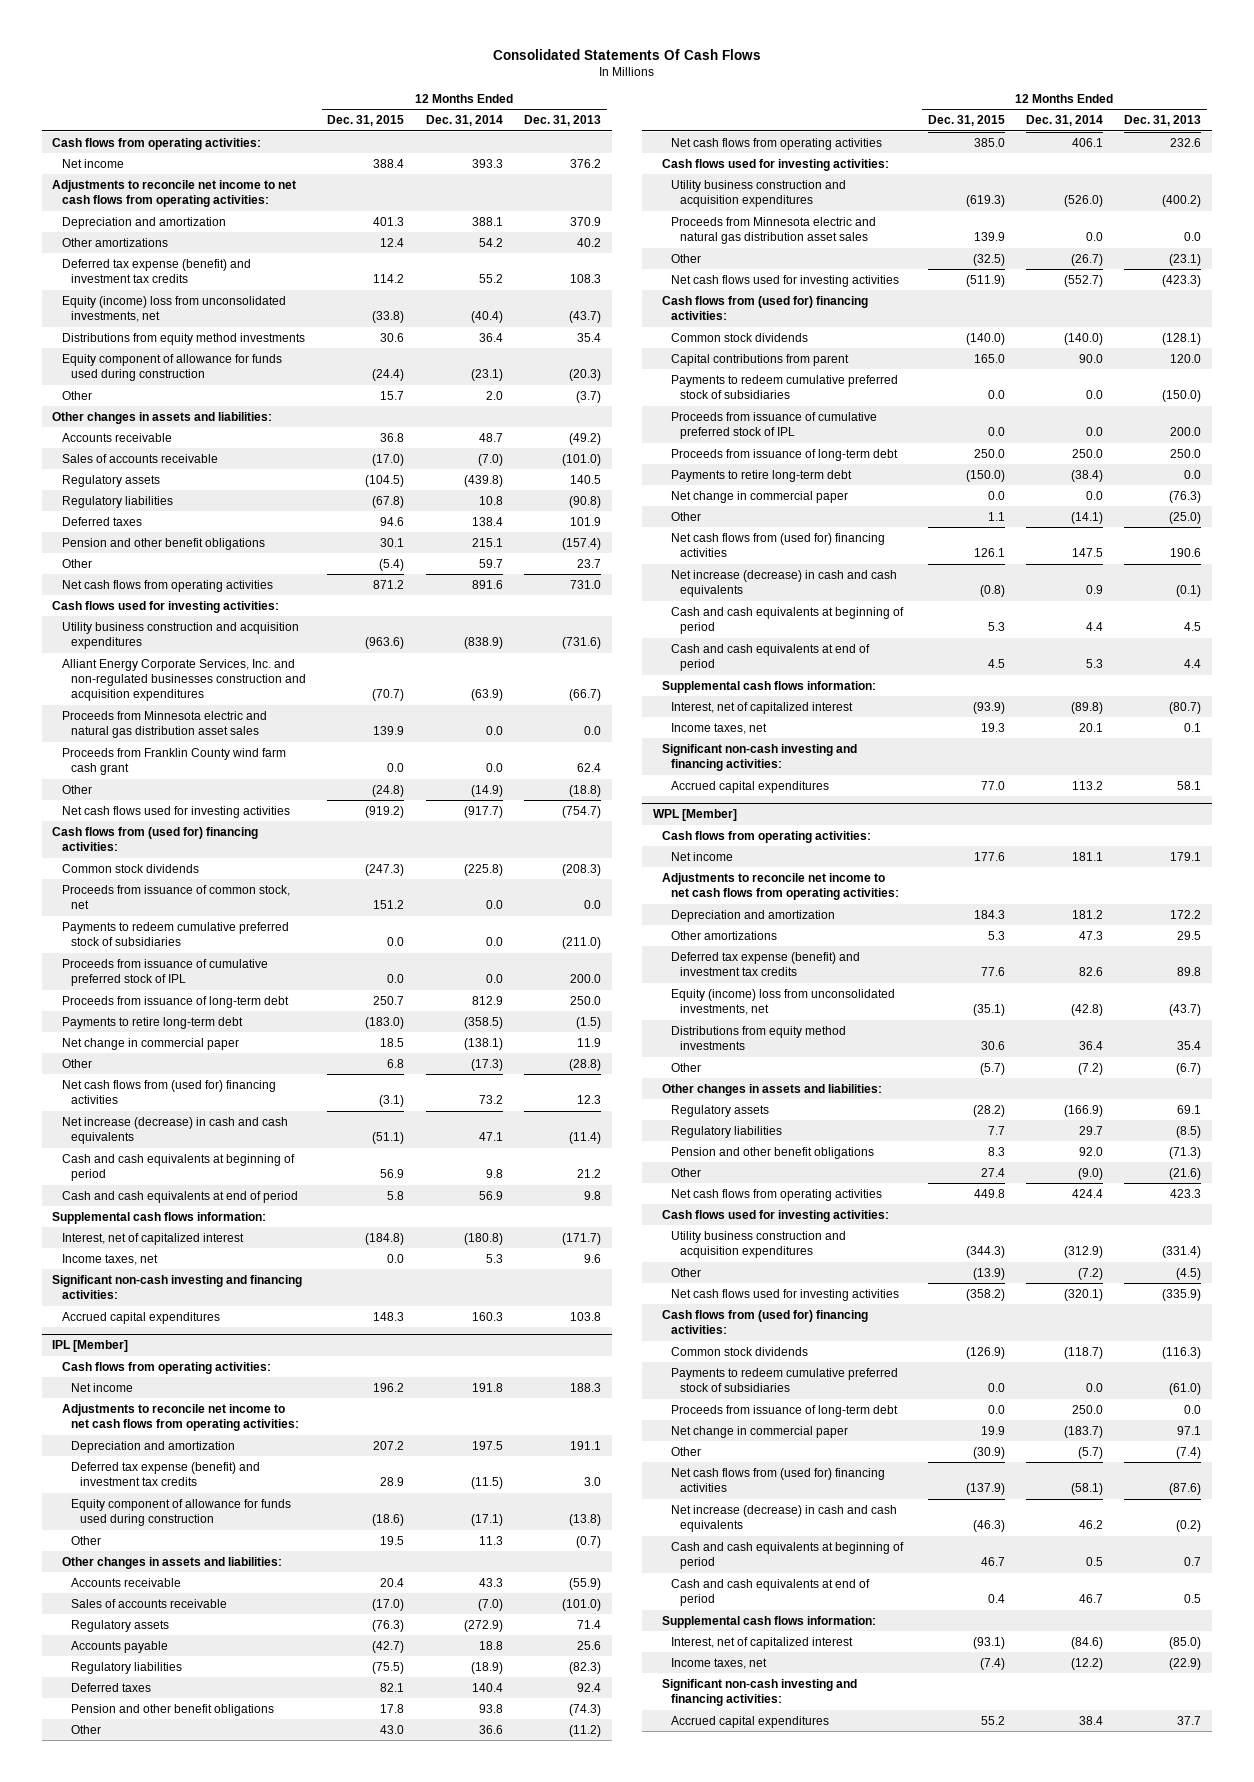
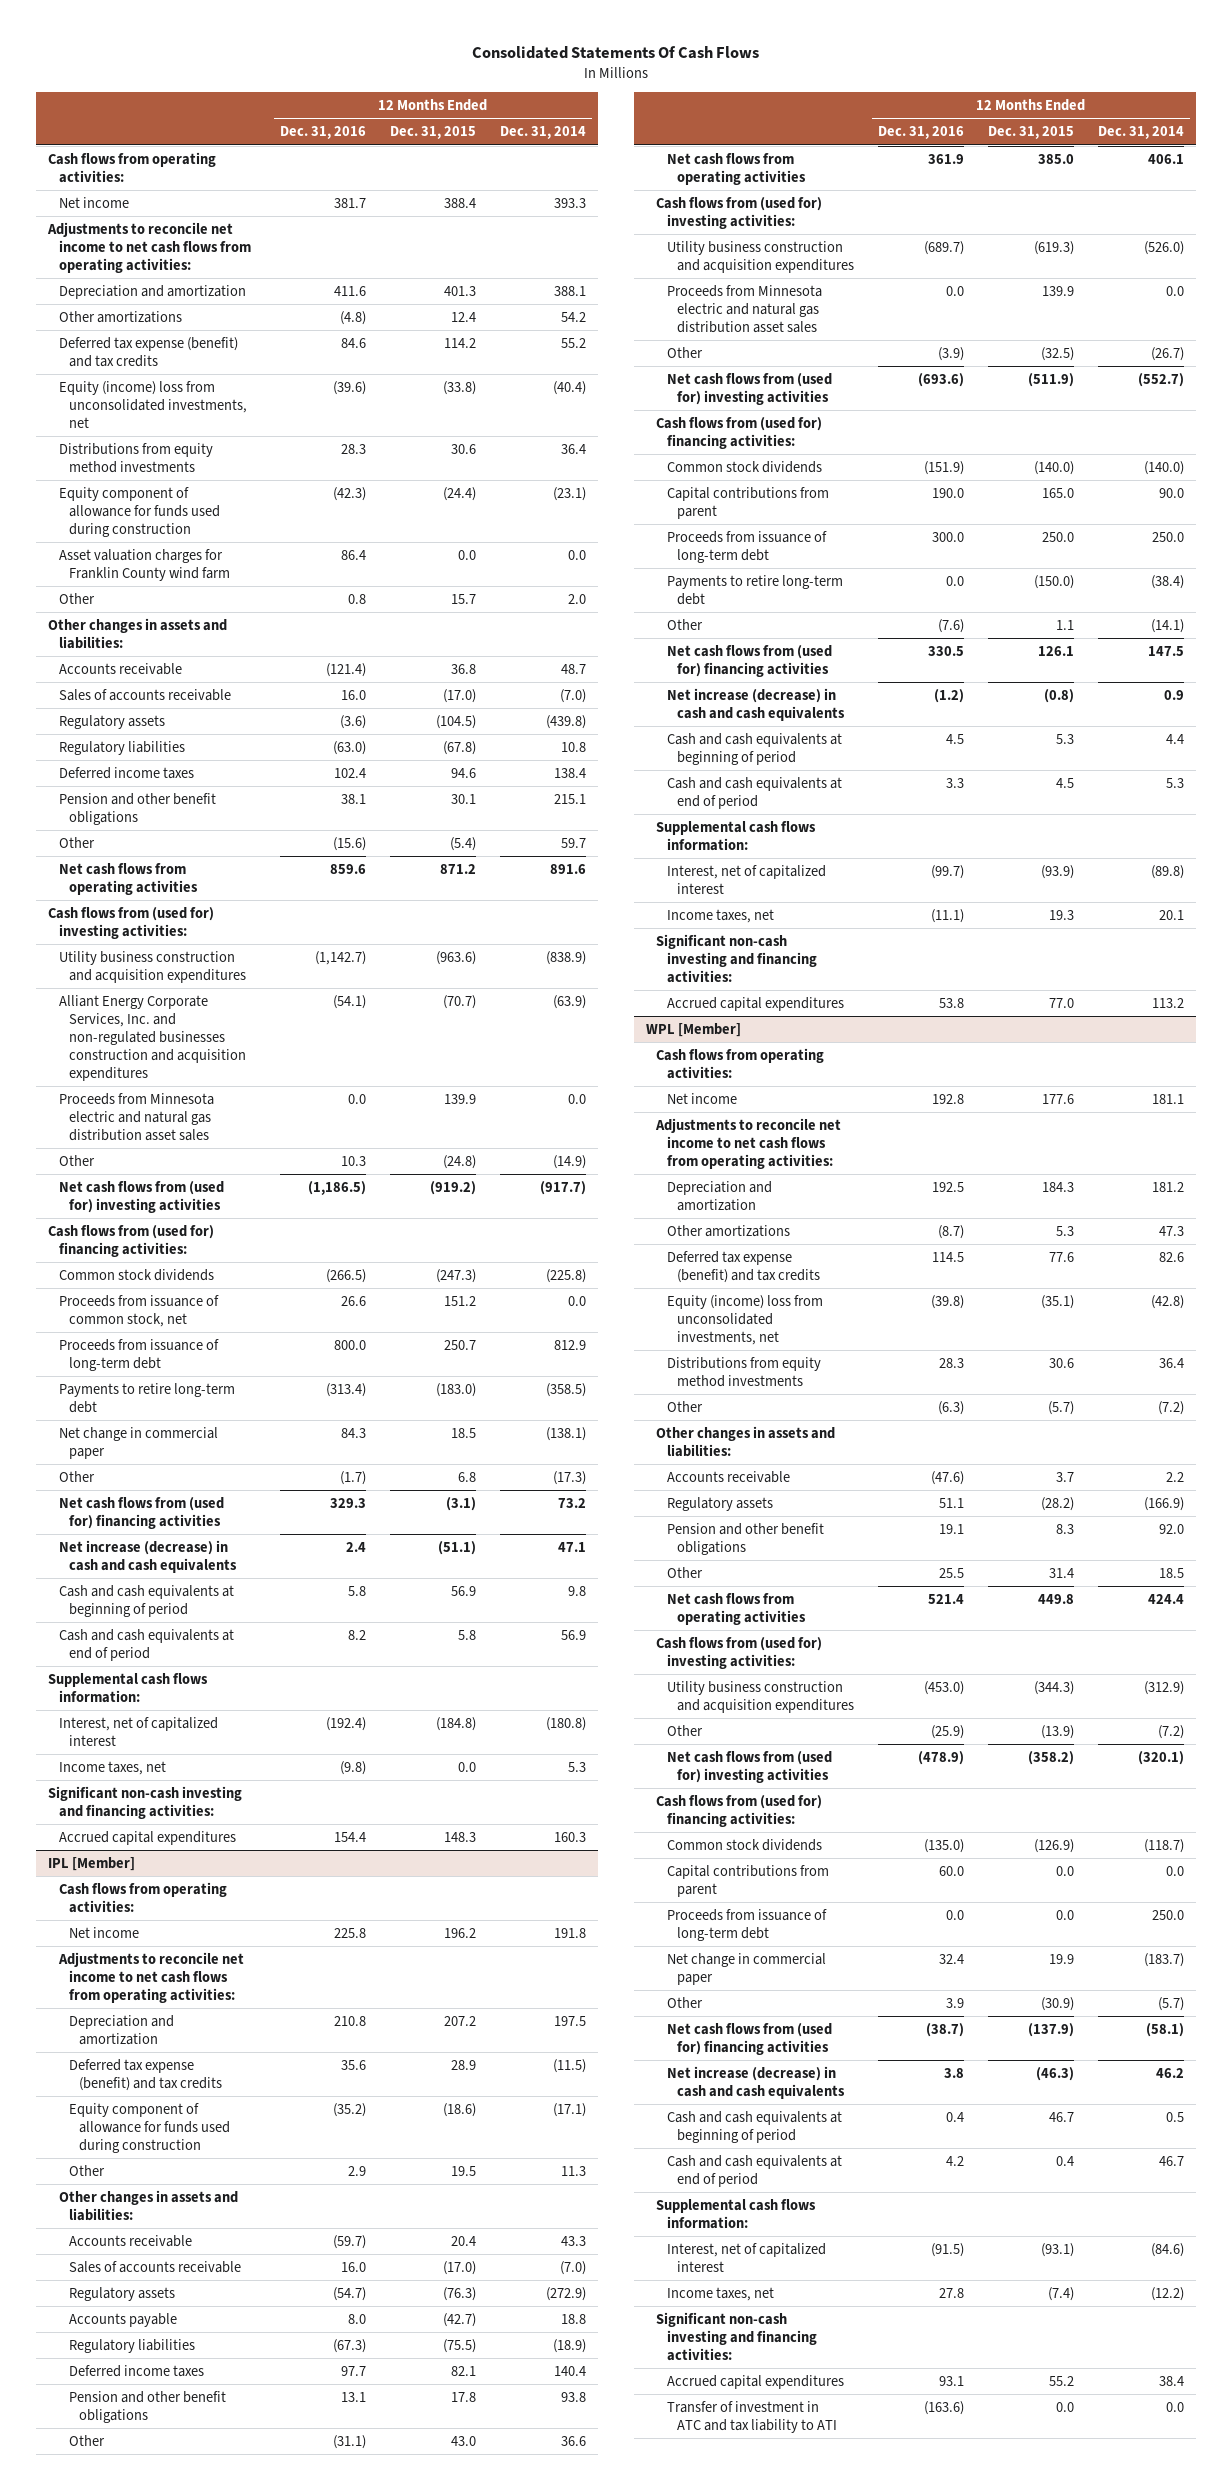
- | 12 Months Ended Dec. 31, 2015 | 12 Months Ended Dec. 31, 2014 | 12 Months Ended Dec. 31, 2013
+ | 12 Months Ended Dec. 31, 2016 | 12 Months Ended Dec. 31, 2015 | 12 Months Ended Dec. 31, 2014
- Deferred tax expense (benefit) and investment tax credits | 114.2 | 55.2 | 108.3
+ Deferred tax expense (benefit) and tax credits | 84.6 | 114.2 | 55.2
+ Asset valuation charges for Franklin County wind farm | 86.4 | 0.0 | 0.0
- Deferred taxes | 94.6 | 138.4 | 101.9
+ Deferred income taxes | 102.4 | 94.6 | 138.4
- Cash flows used for investing activities:
+ Cash flows from (used for) investing activities:
- Proceeds from Franklin County wind farm cash grant | 0.0 | 0.0 | 62.4
- Net cash flows used for investing activities | (919.2) | (917.7) | (754.7)
+ Net cash flows from (used for) investing activities | (1,186.5) | (919.2) | (917.7)
- Payments to redeem cumulative preferred stock of subsidiaries | 0.0 | 0.0 | (211.0)
- Proceeds from issuance of cumulative preferred stock of IPL | 0.0 | 0.0 | 200.0
@ IPL [Member]
- Deferred tax expense (benefit) and investment tax credits | 28.9 | (11.5) | 3.0
+ Deferred tax expense (benefit) and tax credits | 35.6 | 28.9 | (11.5)
- Deferred taxes | 82.1 | 140.4 | 92.4
+ Deferred income taxes | 97.7 | 82.1 | 140.4
- Cash flows used for investing activities:
+ Cash flows from (used for) investing activities:
- Net cash flows used for investing activities | (511.9) | (552.7) | (423.3)
+ Net cash flows from (used for) investing activities | (693.6) | (511.9) | (552.7)
- Payments to redeem cumulative preferred stock of subsidiaries | 0.0 | 0.0 | (150.0)
- Proceeds from issuance of cumulative preferred stock of IPL | 0.0 | 0.0 | 200.0
- Net change in commercial paper | 0.0 | 0.0 | (76.3)
@ WPL [Member]
- Deferred tax expense (benefit) and investment tax credits | 77.6 | 82.6 | 89.8
+ Deferred tax expense (benefit) and tax credits | 114.5 | 77.6 | 82.6
+ Accounts receivable | (47.6) | 3.7 | 2.2
- Regulatory liabilities | 7.7 | 29.7 | (8.5)
- Other | 27.4 | (9.0) | (21.6)
+ Other | 25.5 | 31.4 | 18.5
- Cash flows used for investing activities:
+ Cash flows from (used for) investing activities:
- Net cash flows used for investing activities | (358.2) | (320.1) | (335.9)
+ Net cash flows from (used for) investing activities | (478.9) | (358.2) | (320.1)
- Payments to redeem cumulative preferred stock of subsidiaries | 0.0 | 0.0 | (61.0)
+ Capital contributions from parent | 60.0 | 0.0 | 0.0
+ Transfer of investment in ATC and tax liability to ATI | (163.6) | 0.0 | 0.0

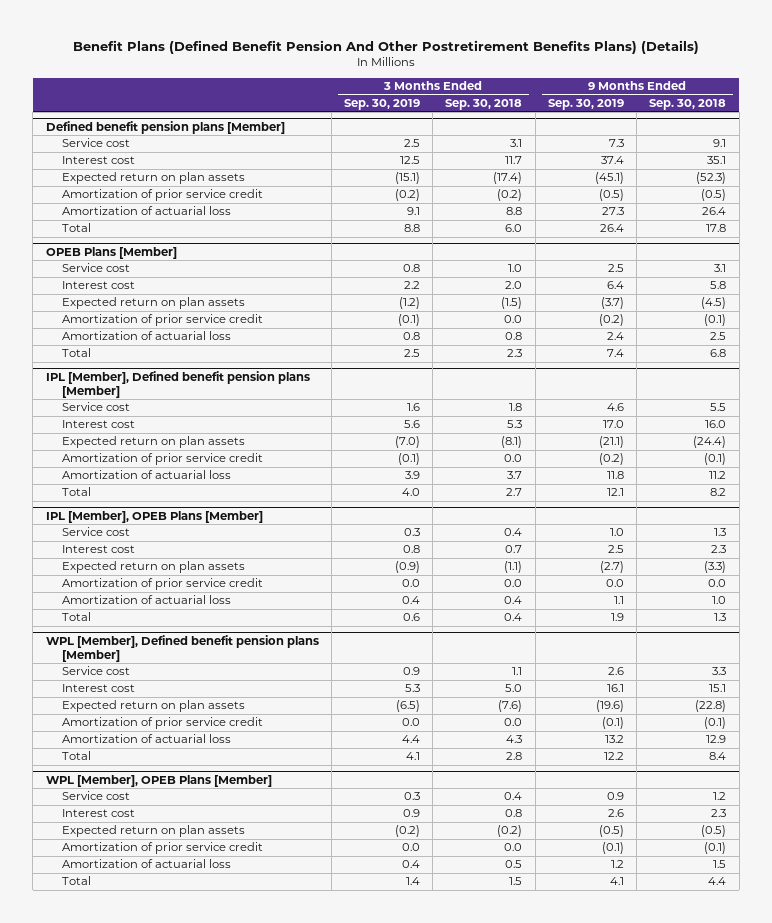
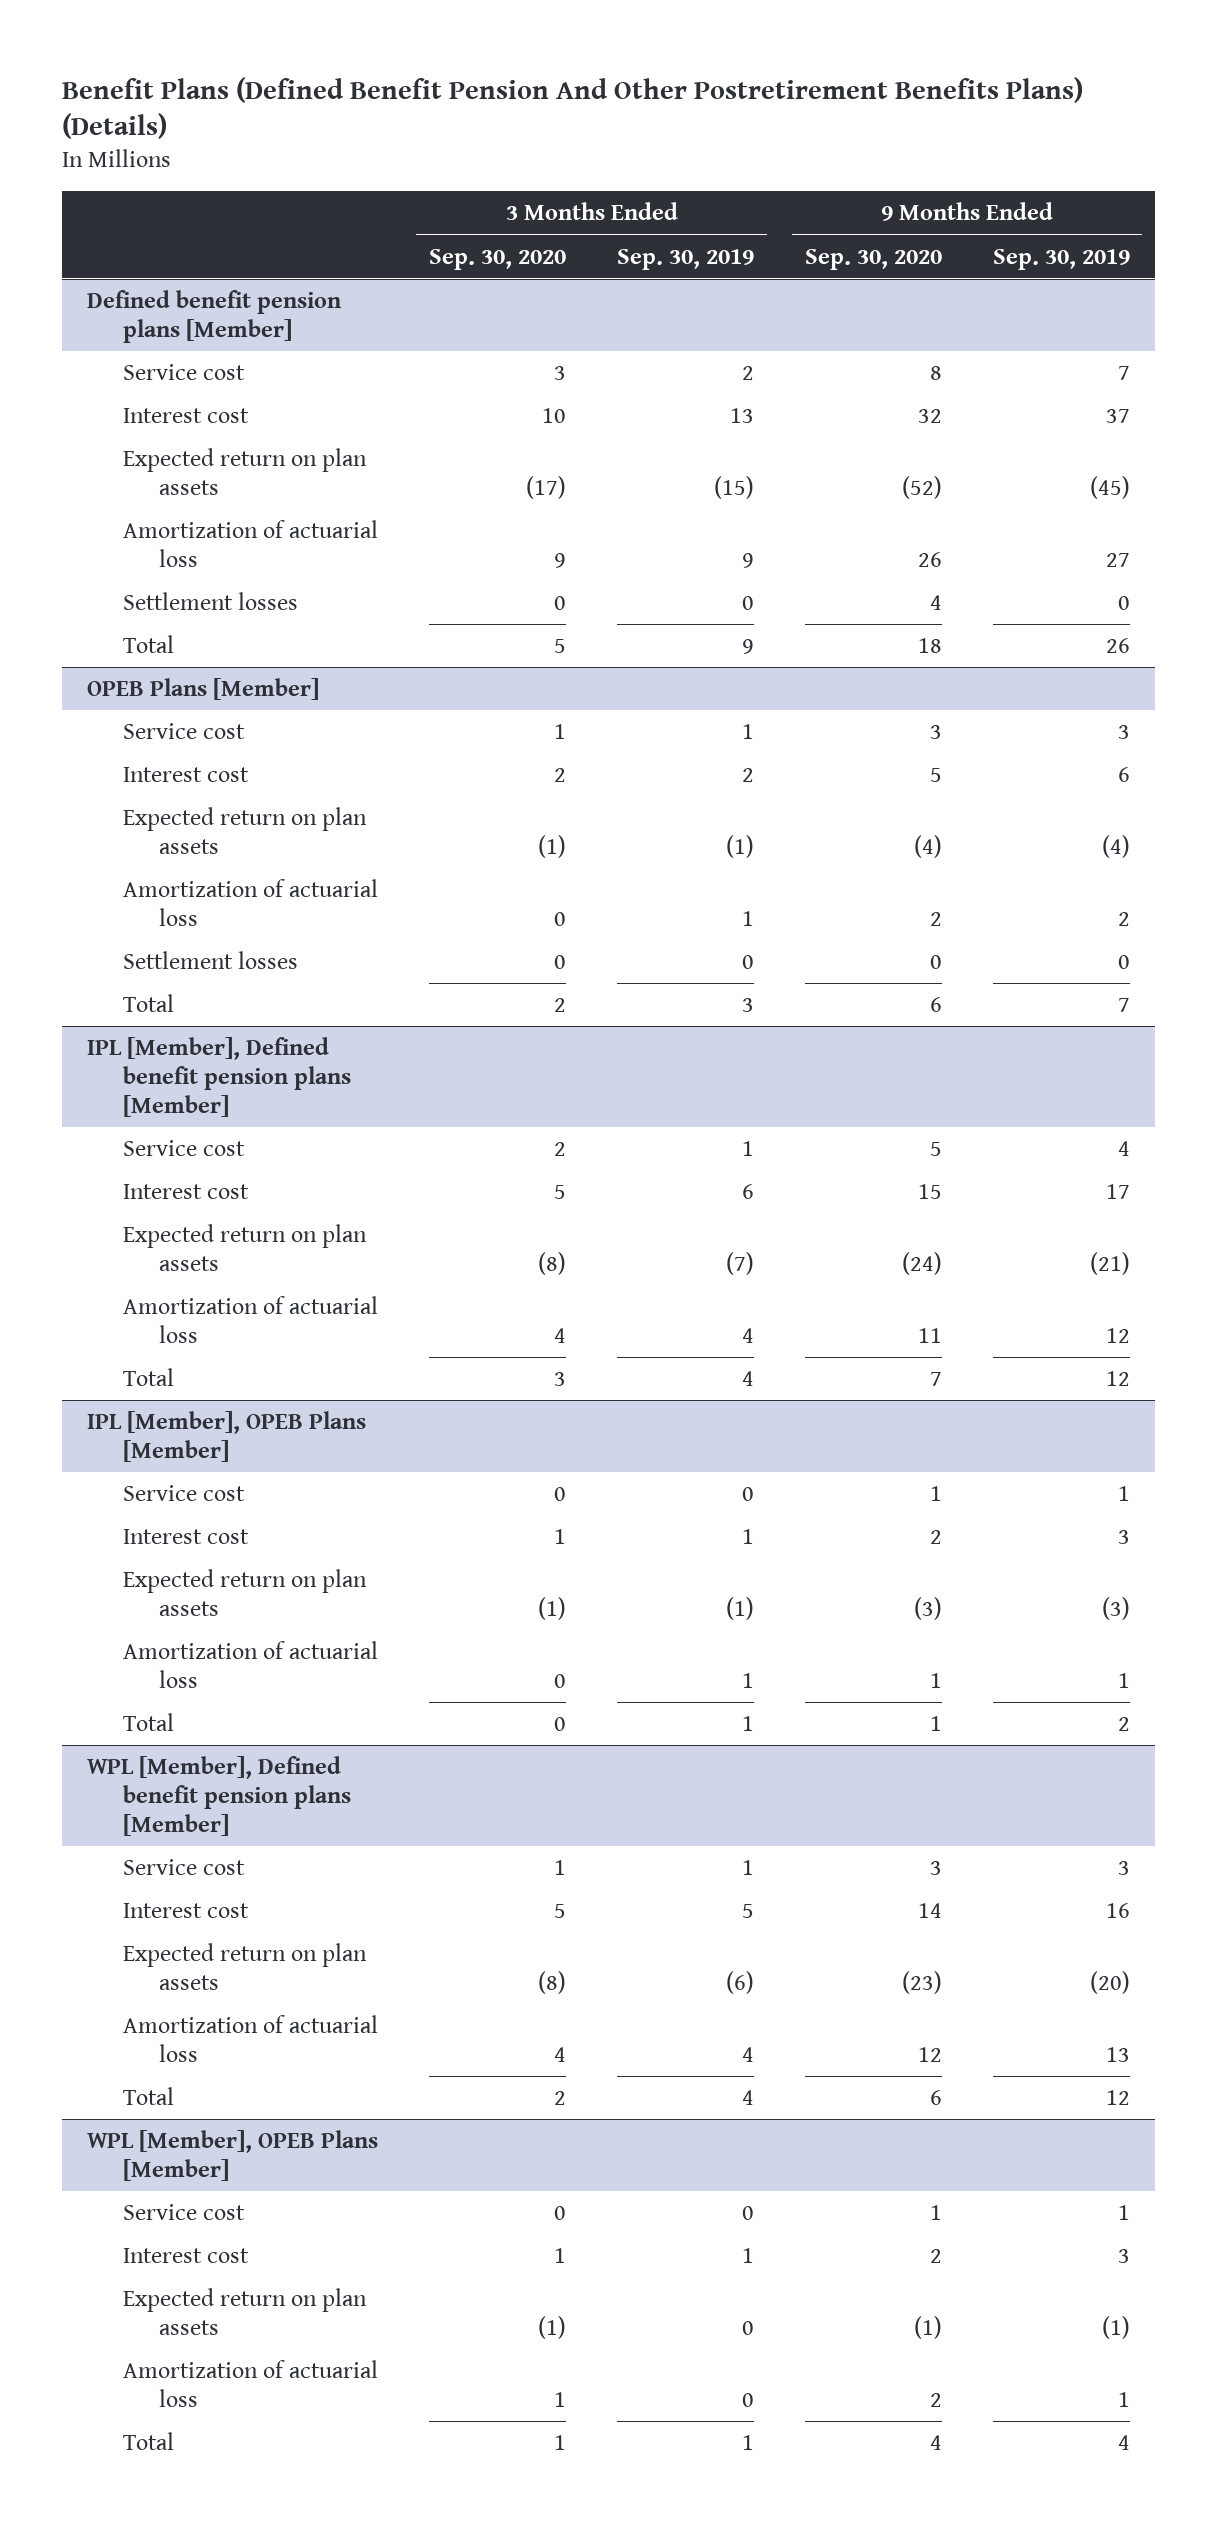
- | 3 Months Ended Sep. 30, 2019 | 3 Months Ended Sep. 30, 2018 | 9 Months Ended Sep. 30, 2019 | 9 Months Ended Sep. 30, 2018
+ | 3 Months Ended Sep. 30, 2020 | 3 Months Ended Sep. 30, 2019 | 9 Months Ended Sep. 30, 2020 | 9 Months Ended Sep. 30, 2019
@ Defined benefit pension plans [Member]
- Service cost | 2.5 | 3.1 | 7.3 | 9.1
- Interest cost | 12.5 | 11.7 | 37.4 | 35.1
- Expected return on plan assets | (15.1) | (17.4) | (45.1) | (52.3)
- Amortization of prior service credit | (0.2) | (0.2) | (0.5) | (0.5)
- Amortization of actuarial loss | 9.1 | 8.8 | 27.3 | 26.4
- Total | 8.8 | 6.0 | 26.4 | 17.8
+ Service cost | 3 | 2 | 8 | 7
+ Interest cost | 10 | 13 | 32 | 37
+ Expected return on plan assets | (17) | (15) | (52) | (45)
+ Amortization of actuarial loss | 9 | 9 | 26 | 27
+ Settlement losses | 0 | 0 | 4 | 0
+ Total | 5 | 9 | 18 | 26
@ OPEB Plans [Member]
- Service cost | 0.8 | 1.0 | 2.5 | 3.1
- Interest cost | 2.2 | 2.0 | 6.4 | 5.8
- Expected return on plan assets | (1.2) | (1.5) | (3.7) | (4.5)
- Amortization of prior service credit | (0.1) | 0.0 | (0.2) | (0.1)
- Amortization of actuarial loss | 0.8 | 0.8 | 2.4 | 2.5
- Total | 2.5 | 2.3 | 7.4 | 6.8
+ Service cost | 1 | 1 | 3 | 3
+ Interest cost | 2 | 2 | 5 | 6
+ Expected return on plan assets | (1) | (1) | (4) | (4)
+ Amortization of actuarial loss | 0 | 1 | 2 | 2
+ Settlement losses | 0 | 0 | 0 | 0
+ Total | 2 | 3 | 6 | 7
@ IPL [Member], Defined benefit pension plans [Member]
- Service cost | 1.6 | 1.8 | 4.6 | 5.5
- Interest cost | 5.6 | 5.3 | 17.0 | 16.0
- Expected return on plan assets | (7.0) | (8.1) | (21.1) | (24.4)
- Amortization of prior service credit | (0.1) | 0.0 | (0.2) | (0.1)
- Amortization of actuarial loss | 3.9 | 3.7 | 11.8 | 11.2
- Total | 4.0 | 2.7 | 12.1 | 8.2
+ Service cost | 2 | 1 | 5 | 4
+ Interest cost | 5 | 6 | 15 | 17
+ Expected return on plan assets | (8) | (7) | (24) | (21)
+ Amortization of actuarial loss | 4 | 4 | 11 | 12
+ Total | 3 | 4 | 7 | 12
@ IPL [Member], OPEB Plans [Member]
- Service cost | 0.3 | 0.4 | 1.0 | 1.3
- Interest cost | 0.8 | 0.7 | 2.5 | 2.3
- Expected return on plan assets | (0.9) | (1.1) | (2.7) | (3.3)
- Amortization of prior service credit | 0.0 | 0.0 | 0.0 | 0.0
- Amortization of actuarial loss | 0.4 | 0.4 | 1.1 | 1.0
- Total | 0.6 | 0.4 | 1.9 | 1.3
+ Service cost | 0 | 0 | 1 | 1
+ Interest cost | 1 | 1 | 2 | 3
+ Expected return on plan assets | (1) | (1) | (3) | (3)
+ Amortization of actuarial loss | 0 | 1 | 1 | 1
+ Total | 0 | 1 | 1 | 2
@ WPL [Member], Defined benefit pension plans [Member]
- Service cost | 0.9 | 1.1 | 2.6 | 3.3
- Interest cost | 5.3 | 5.0 | 16.1 | 15.1
- Expected return on plan assets | (6.5) | (7.6) | (19.6) | (22.8)
- Amortization of prior service credit | 0.0 | 0.0 | (0.1) | (0.1)
- Amortization of actuarial loss | 4.4 | 4.3 | 13.2 | 12.9
- Total | 4.1 | 2.8 | 12.2 | 8.4
+ Service cost | 1 | 1 | 3 | 3
+ Interest cost | 5 | 5 | 14 | 16
+ Expected return on plan assets | (8) | (6) | (23) | (20)
+ Amortization of actuarial loss | 4 | 4 | 12 | 13
+ Total | 2 | 4 | 6 | 12
@ WPL [Member], OPEB Plans [Member]
- Service cost | 0.3 | 0.4 | 0.9 | 1.2
- Interest cost | 0.9 | 0.8 | 2.6 | 2.3
- Expected return on plan assets | (0.2) | (0.2) | (0.5) | (0.5)
- Amortization of prior service credit | 0.0 | 0.0 | (0.1) | (0.1)
- Amortization of actuarial loss | 0.4 | 0.5 | 1.2 | 1.5
- Total | 1.4 | 1.5 | 4.1 | 4.4
+ Service cost | 0 | 0 | 1 | 1
+ Interest cost | 1 | 1 | 2 | 3
+ Expected return on plan assets | (1) | 0 | (1) | (1)
+ Amortization of actuarial loss | 1 | 0 | 2 | 1
+ Total | 1 | 1 | 4 | 4

